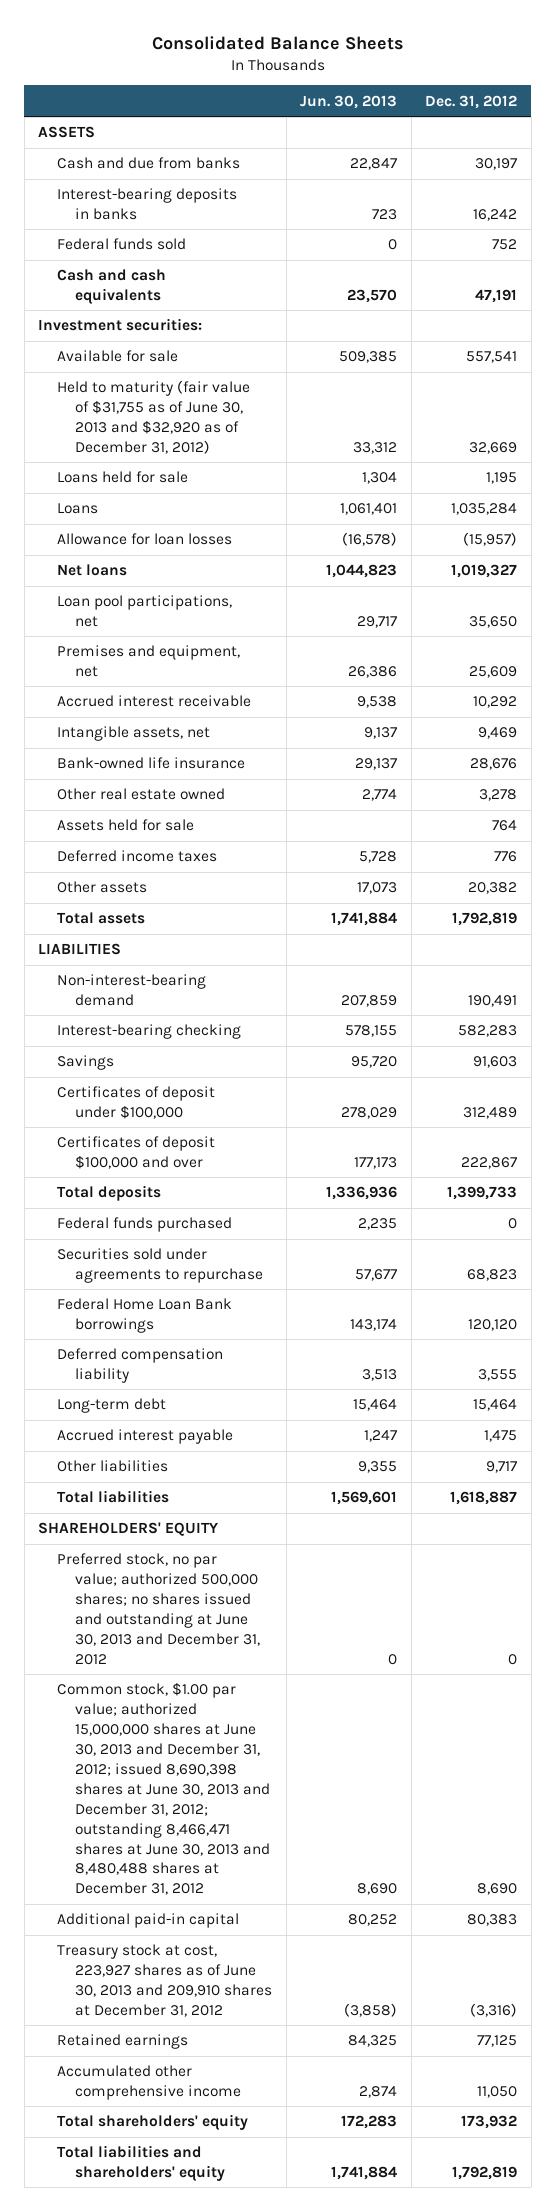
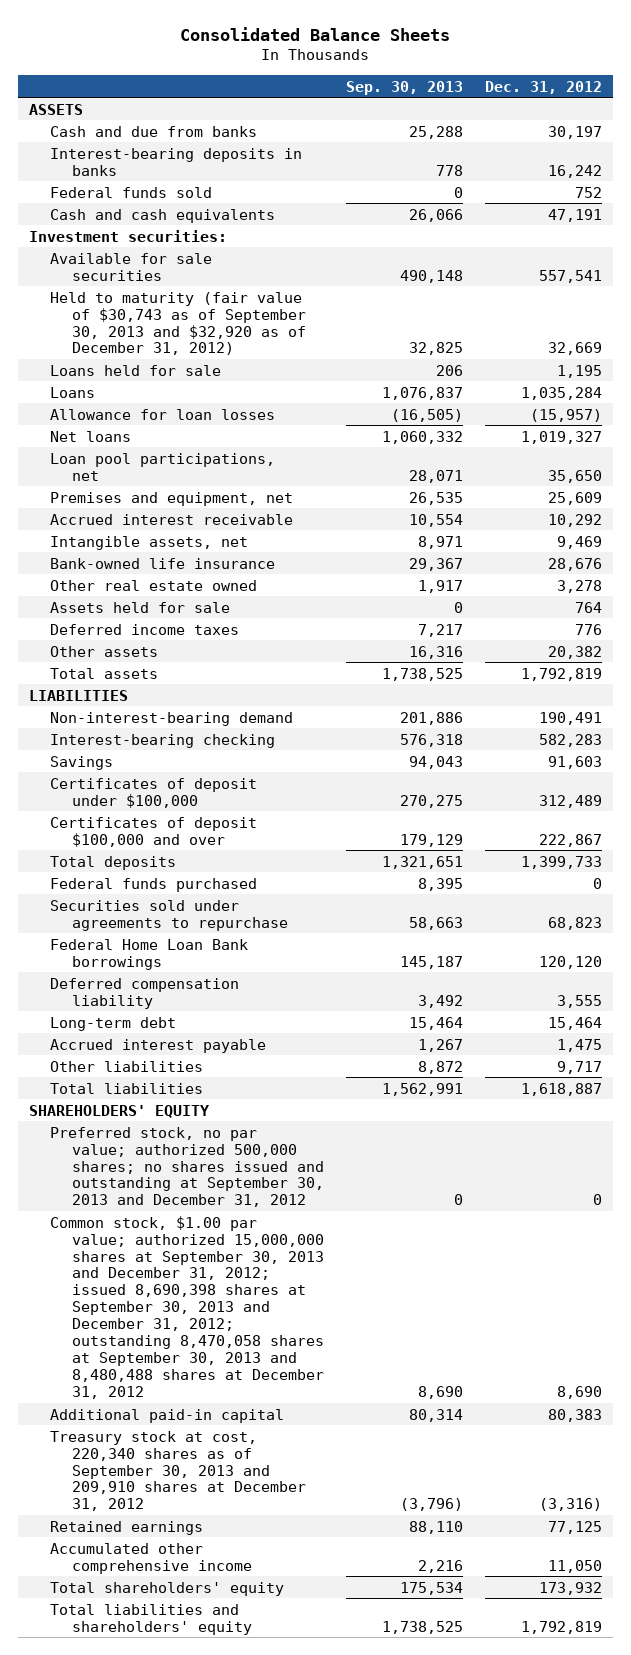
- | Jun. 30, 2013 | Dec. 31, 2012
+ | Sep. 30, 2013 | Dec. 31, 2012
- Available for sale | 509,385 | 557,541
- Held to maturity (fair value of $31,755 as of June 30, 2013 and $32,920 as of December 31, 2012) | 33,312 | 32,669
+ Available for sale securities | 490,148 | 557,541
+ Held to maturity (fair value of $30,743 as of September 30, 2013 and $32,920 as of December 31, 2012) | 32,825 | 32,669
- Preferred stock, no par value; authorized 500,000 shares; no shares issued and outstanding at June 30, 2013 and December 31, 2012 | 0 | 0
- Common stock, $1.00 par value; authorized 15,000,000 shares at June 30, 2013 and December 31, 2012; issued 8,690,398 shares at June 30, 2013 and December 31, 2012; outstanding 8,466,471 shares at June 30, 2013 and 8,480,488 shares at December 31, 2012 | 8,690 | 8,690
+ Preferred stock, no par value; authorized 500,000 shares; no shares issued and outstanding at September 30, 2013 and December 31, 2012 | 0 | 0
+ Common stock, $1.00 par value; authorized 15,000,000 shares at September 30, 2013 and December 31, 2012; issued 8,690,398 shares at September 30, 2013 and December 31, 2012; outstanding 8,470,058 shares at September 30, 2013 and 8,480,488 shares at December 31, 2012 | 8,690 | 8,690
- Treasury stock at cost, 223,927 shares as of June 30, 2013 and 209,910 shares at December 31, 2012 | (3,858) | (3,316)
+ Treasury stock at cost, 220,340 shares as of September 30, 2013 and 209,910 shares at December 31, 2012 | (3,796) | (3,316)

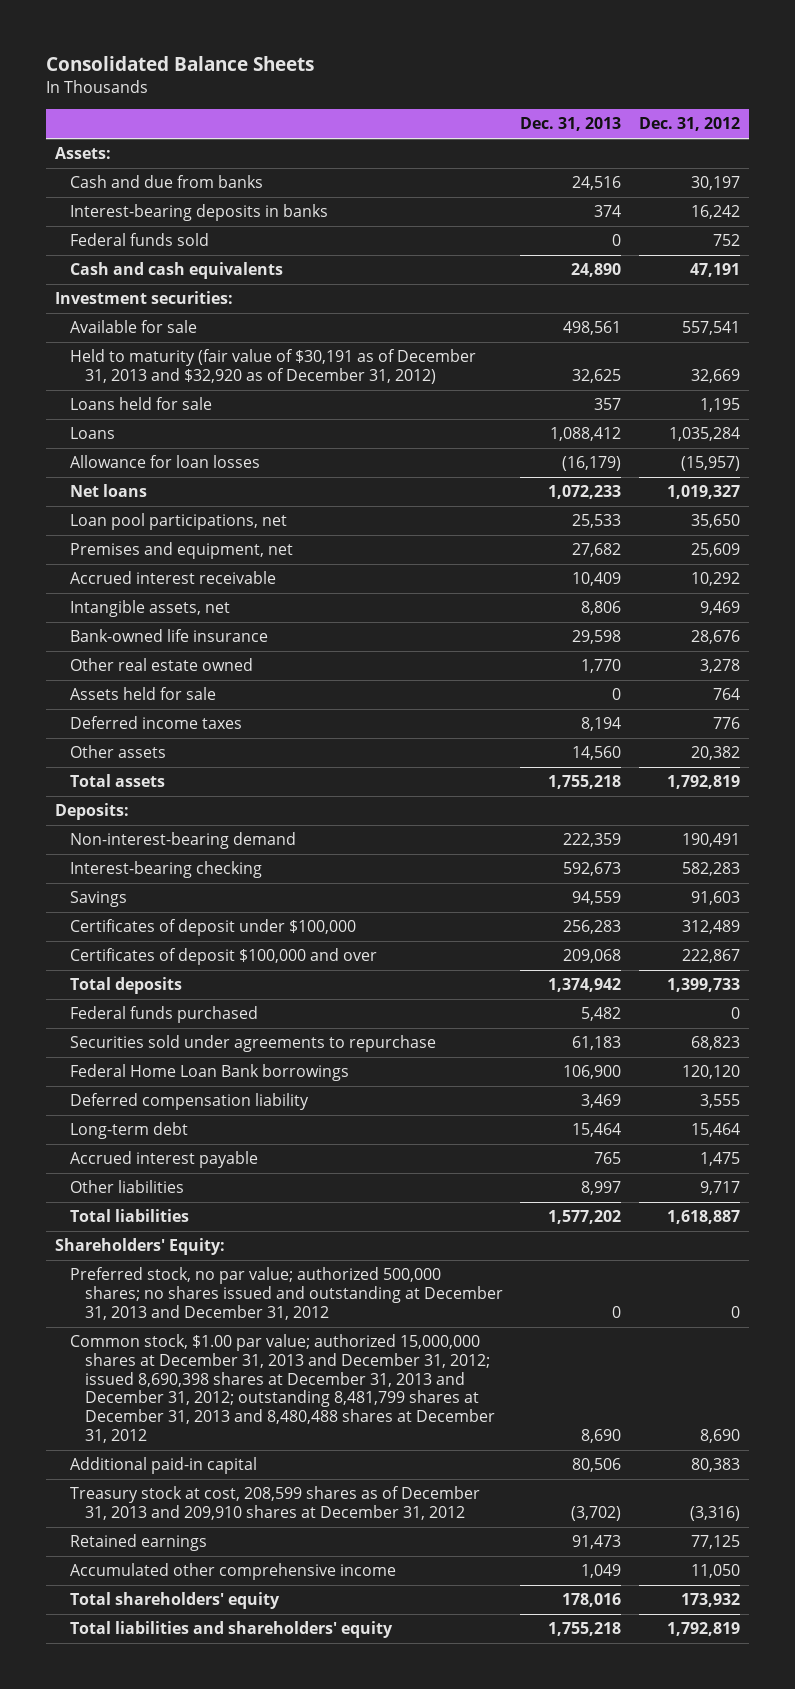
- | Sep. 30, 2013 | Dec. 31, 2012
+ | Dec. 31, 2013 | Dec. 31, 2012
- ASSETS
+ Assets:
- Available for sale securities | 490,148 | 557,541
- Held to maturity (fair value of $30,743 as of September 30, 2013 and $32,920 as of December 31, 2012) | 32,825 | 32,669
+ Available for sale | 498,561 | 557,541
+ Held to maturity (fair value of $30,191 as of December 31, 2013 and $32,920 as of December 31, 2012) | 32,625 | 32,669
- LIABILITIES
+ Deposits:
- SHAREHOLDERS' EQUITY
- Preferred stock, no par value; authorized 500,000 shares; no shares issued and outstanding at September 30, 2013 and December 31, 2012 | 0 | 0
- Common stock, $1.00 par value; authorized 15,000,000 shares at September 30, 2013 and December 31, 2012; issued 8,690,398 shares at September 30, 2013 and December 31, 2012; outstanding 8,470,058 shares at September 30, 2013 and 8,480,488 shares at December 31, 2012 | 8,690 | 8,690
+ Shareholders' Equity:
+ Preferred stock, no par value; authorized 500,000 shares; no shares issued and outstanding at December 31, 2013 and December 31, 2012 | 0 | 0
+ Common stock, $1.00 par value; authorized 15,000,000 shares at December 31, 2013 and December 31, 2012; issued 8,690,398 shares at December 31, 2013 and December 31, 2012; outstanding 8,481,799 shares at December 31, 2013 and 8,480,488 shares at December 31, 2012 | 8,690 | 8,690
- Treasury stock at cost, 220,340 shares as of September 30, 2013 and 209,910 shares at December 31, 2012 | (3,796) | (3,316)
+ Treasury stock at cost, 208,599 shares as of December 31, 2013 and 209,910 shares at December 31, 2012 | (3,702) | (3,316)

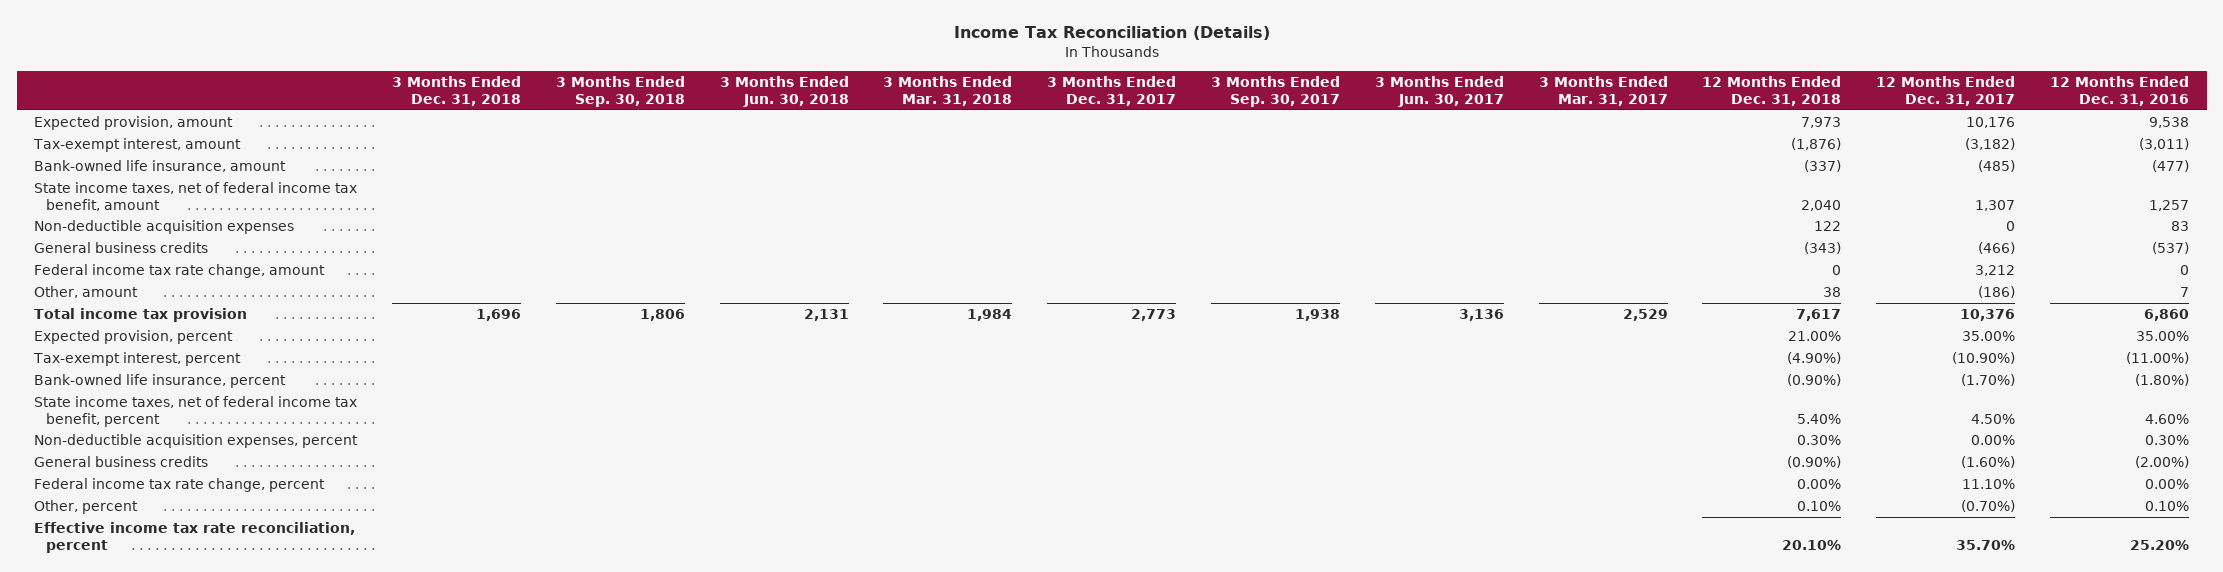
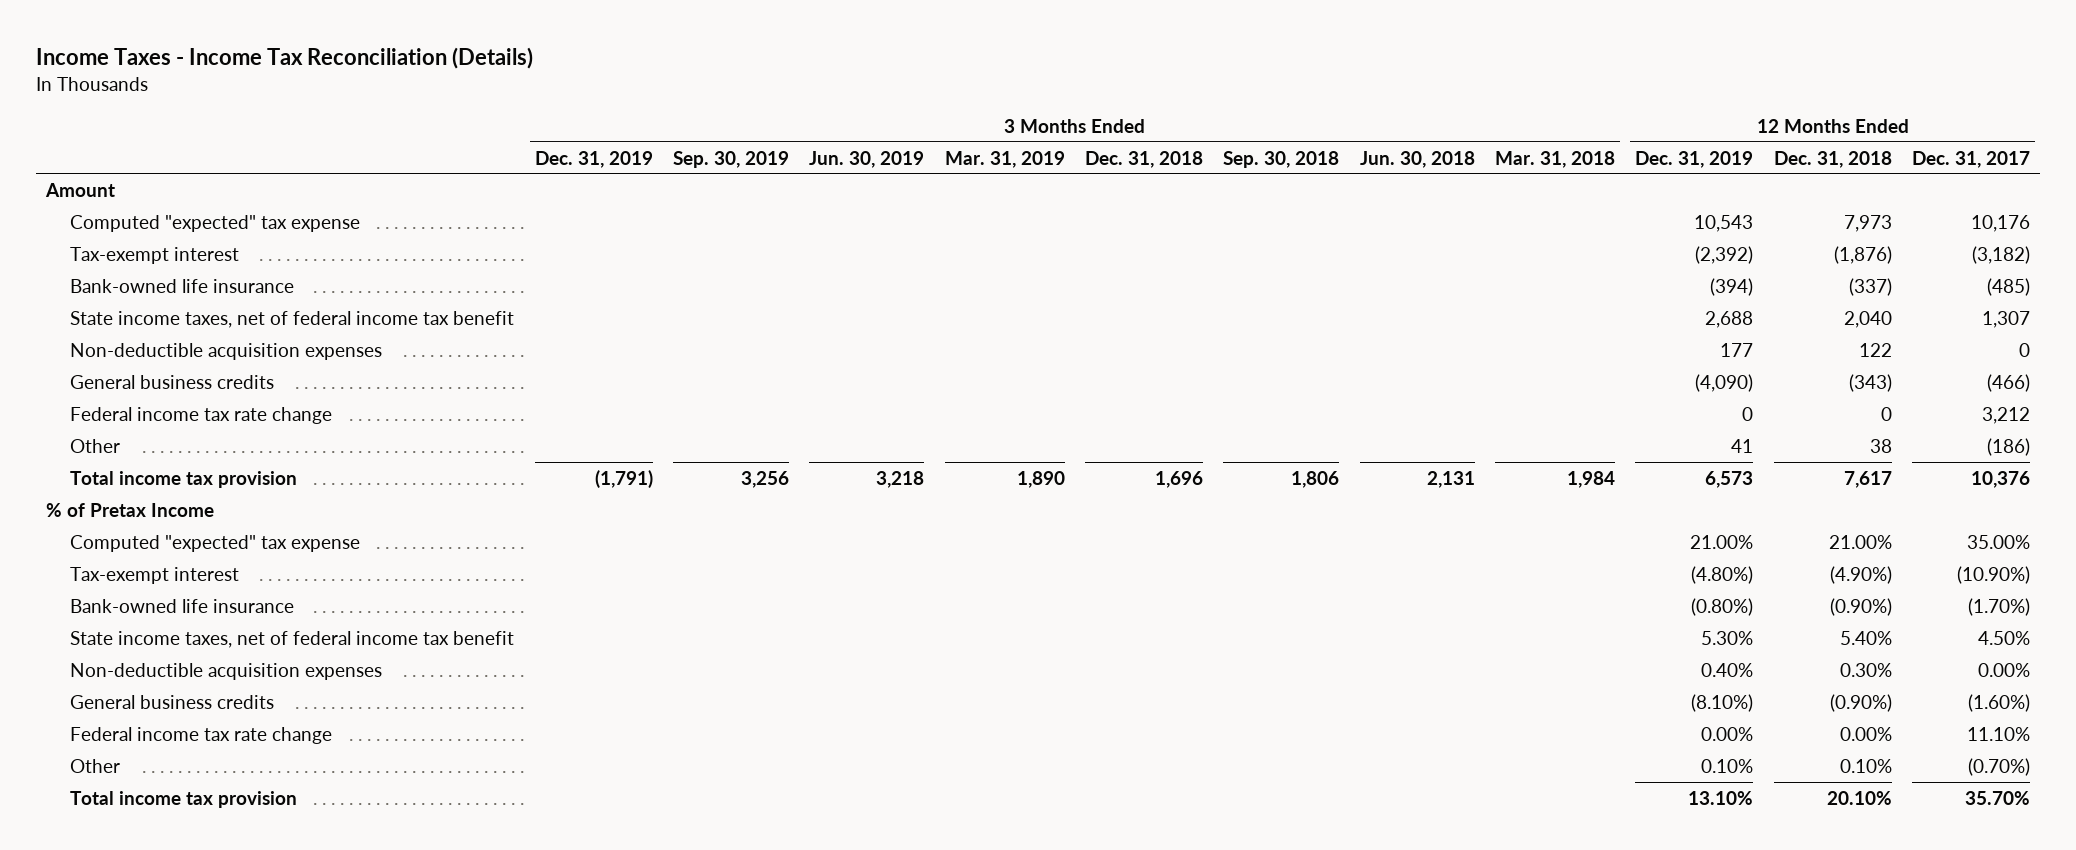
- Income Tax Reconciliation (Details)
+ Income Taxes - Income Tax Reconciliation (Details)
- | 3 Months Ended Dec. 31, 2018 | 3 Months Ended Sep. 30, 2018 | 3 Months Ended Jun. 30, 2018 | 3 Months Ended Mar. 31, 2018 | 3 Months Ended Dec. 31, 2017 | 3 Months Ended Sep. 30, 2017 | 3 Months Ended Jun. 30, 2017 | 3 Months Ended Mar. 31, 2017 | 12 Months Ended Dec. 31, 2018 | 12 Months Ended Dec. 31, 2017 | 12 Months Ended Dec. 31, 2016
+ | 3 Months Ended Dec. 31, 2019 | 3 Months Ended Sep. 30, 2019 | 3 Months Ended Jun. 30, 2019 | 3 Months Ended Mar. 31, 2019 | 3 Months Ended Dec. 31, 2018 | 3 Months Ended Sep. 30, 2018 | 3 Months Ended Jun. 30, 2018 | 3 Months Ended Mar. 31, 2018 | 12 Months Ended Dec. 31, 2019 | 12 Months Ended Dec. 31, 2018 | 12 Months Ended Dec. 31, 2017
- Expected provision, amount | | | | | | | | | 7,973 | 10,176 | 9,538
- Tax-exempt interest, amount | | | | | | | | | (1,876) | (3,182) | (3,011)
- Bank-owned life insurance, amount | | | | | | | | | (337) | (485) | (477)
- State income taxes, net of federal income tax benefit, amount | | | | | | | | | 2,040 | 1,307 | 1,257
+ Amount
+ Computed "expected" tax expense | | | | | | | | | 10,543 | 7,973 | 10,176
+ Tax-exempt interest | | | | | | | | | (2,392) | (1,876) | (3,182)
+ Bank-owned life insurance | | | | | | | | | (394) | (337) | (485)
+ State income taxes, net of federal income tax benefit | | | | | | | | | 2,688 | 2,040 | 1,307
- Federal income tax rate change, amount | | | | | | | | | 0 | 3,212 | 0
- Other, amount | | | | | | | | | 38 | (186) | 7
+ Federal income tax rate change | | | | | | | | | 0 | 0 | 3,212
+ Other | | | | | | | | | 41 | 38 | (186)
- Expected provision, percent | | | | | | | | | 21.00% | 35.00% | 35.00%
- Tax-exempt interest, percent | | | | | | | | | (4.90%) | (10.90%) | (11.00%)
- Bank-owned life insurance, percent | | | | | | | | | (0.90%) | (1.70%) | (1.80%)
- State income taxes, net of federal income tax benefit, percent | | | | | | | | | 5.40% | 4.50% | 4.60%
- Non-deductible acquisition expenses, percent | | | | | | | | | 0.30% | 0.00% | 0.30%
+ % of Pretax Income
+ Computed "expected" tax expense | | | | | | | | | 21.00% | 21.00% | 35.00%
+ Tax-exempt interest | | | | | | | | | (4.80%) | (4.90%) | (10.90%)
+ Bank-owned life insurance | | | | | | | | | (0.80%) | (0.90%) | (1.70%)
+ State income taxes, net of federal income tax benefit | | | | | | | | | 5.30% | 5.40% | 4.50%
+ Non-deductible acquisition expenses | | | | | | | | | 0.40% | 0.30% | 0.00%
- Federal income tax rate change, percent | | | | | | | | | 0.00% | 11.10% | 0.00%
- Other, percent | | | | | | | | | 0.10% | (0.70%) | 0.10%
- Effective income tax rate reconciliation, percent | | | | | | | | | 20.10% | 35.70% | 25.20%
+ Federal income tax rate change | | | | | | | | | 0.00% | 0.00% | 11.10%
+ Other | | | | | | | | | 0.10% | 0.10% | (0.70%)
+ Total income tax provision | | | | | | | | | 13.10% | 20.10% | 35.70%

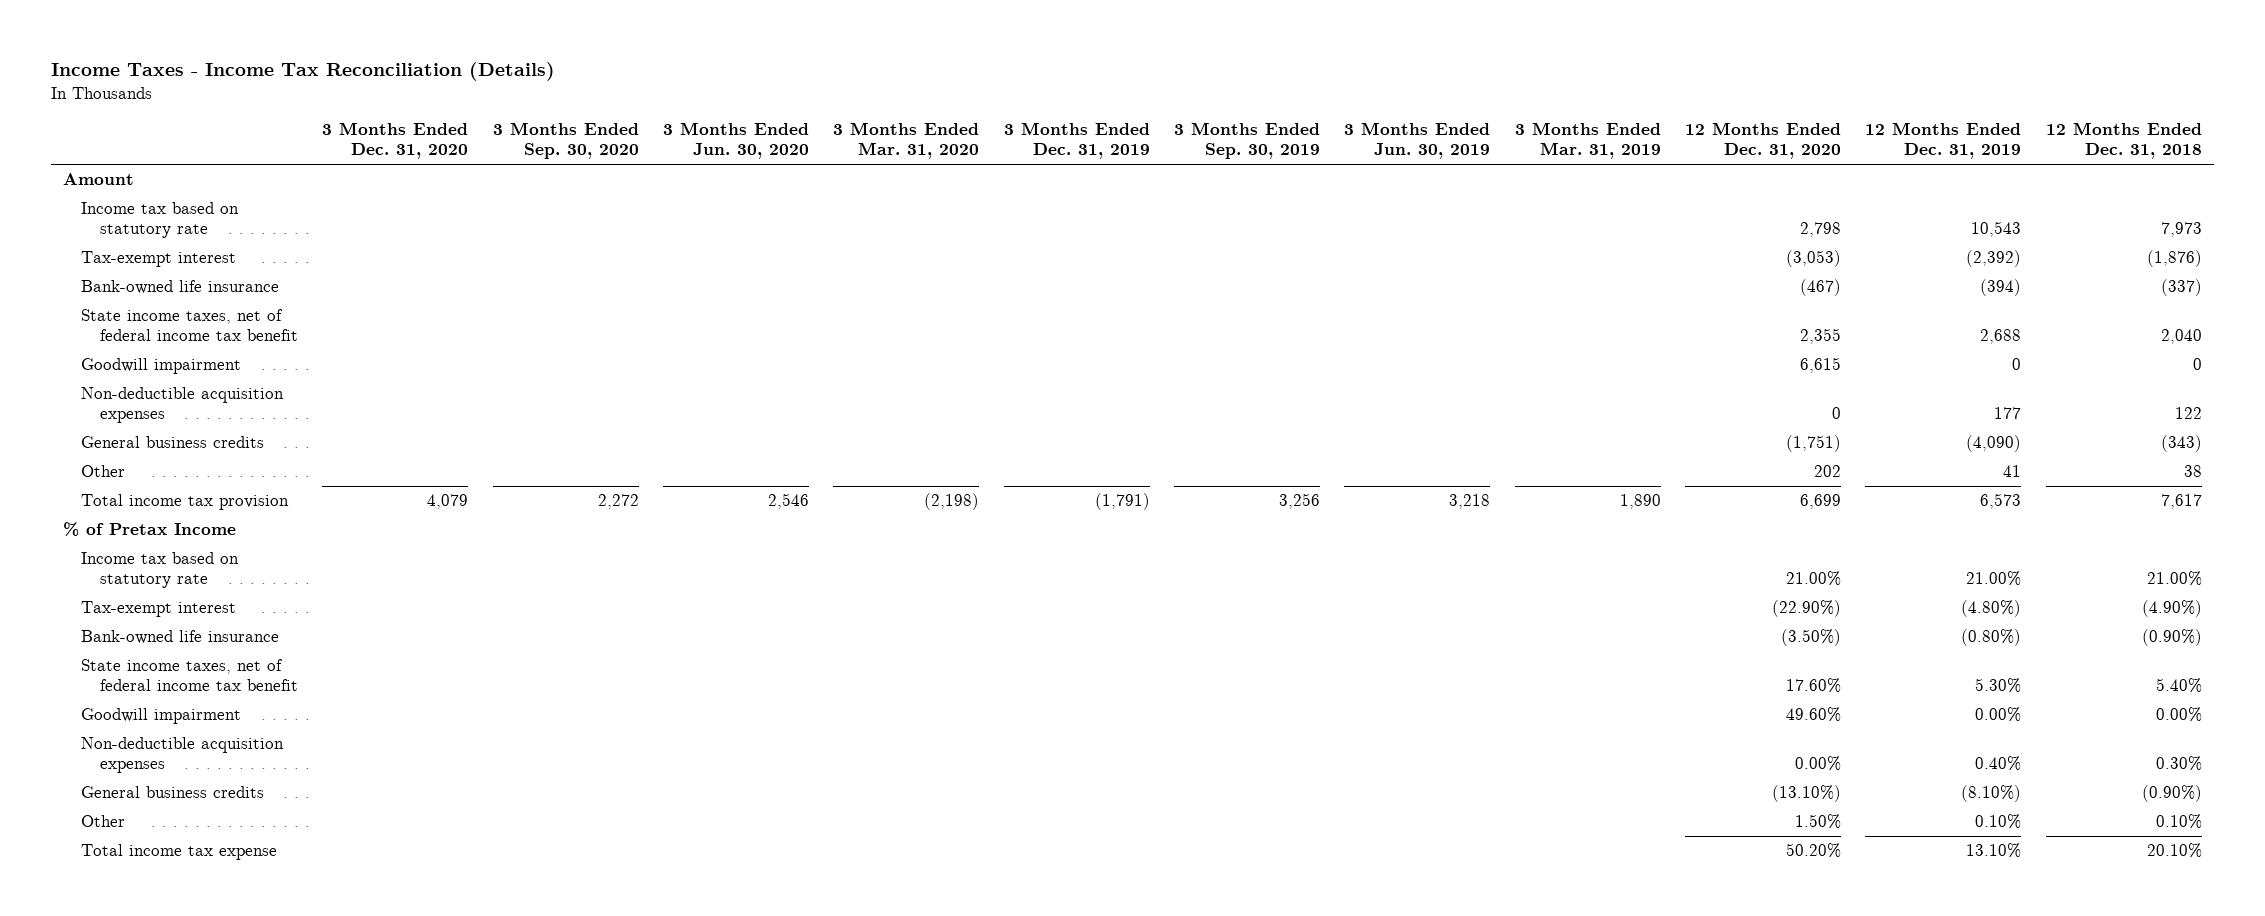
- | 3 Months Ended Dec. 31, 2019 | 3 Months Ended Sep. 30, 2019 | 3 Months Ended Jun. 30, 2019 | 3 Months Ended Mar. 31, 2019 | 3 Months Ended Dec. 31, 2018 | 3 Months Ended Sep. 30, 2018 | 3 Months Ended Jun. 30, 2018 | 3 Months Ended Mar. 31, 2018 | 12 Months Ended Dec. 31, 2019 | 12 Months Ended Dec. 31, 2018 | 12 Months Ended Dec. 31, 2017
+ | 3 Months Ended Dec. 31, 2020 | 3 Months Ended Sep. 30, 2020 | 3 Months Ended Jun. 30, 2020 | 3 Months Ended Mar. 31, 2020 | 3 Months Ended Dec. 31, 2019 | 3 Months Ended Sep. 30, 2019 | 3 Months Ended Jun. 30, 2019 | 3 Months Ended Mar. 31, 2019 | 12 Months Ended Dec. 31, 2020 | 12 Months Ended Dec. 31, 2019 | 12 Months Ended Dec. 31, 2018
- Computed "expected" tax expense | | | | | | | | | 10,543 | 7,973 | 10,176
+ Income tax based on statutory rate | | | | | | | | | 2,798 | 10,543 | 7,973
+ Goodwill impairment | | | | | | | | | 6,615 | 0 | 0
- Federal income tax rate change | | | | | | | | | 0 | 0 | 3,212
- Computed "expected" tax expense | | | | | | | | | 21.00% | 21.00% | 35.00%
+ Income tax based on statutory rate | | | | | | | | | 21.00% | 21.00% | 21.00%
+ Goodwill impairment | | | | | | | | | 49.60% | 0.00% | 0.00%
- Federal income tax rate change | | | | | | | | | 0.00% | 0.00% | 11.10%
- Total income tax provision | | | | | | | | | 13.10% | 20.10% | 35.70%
+ Total income tax expense | | | | | | | | | 50.20% | 13.10% | 20.10%

